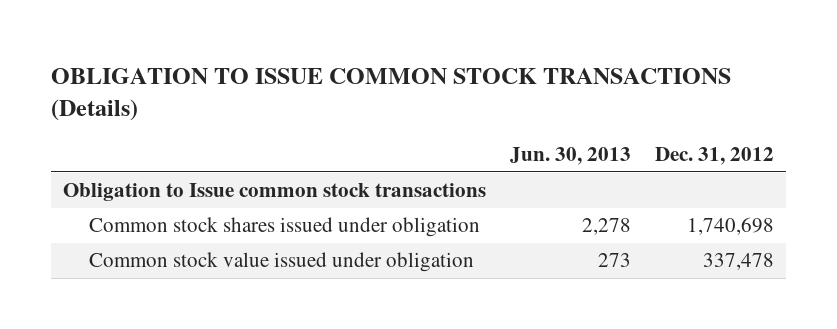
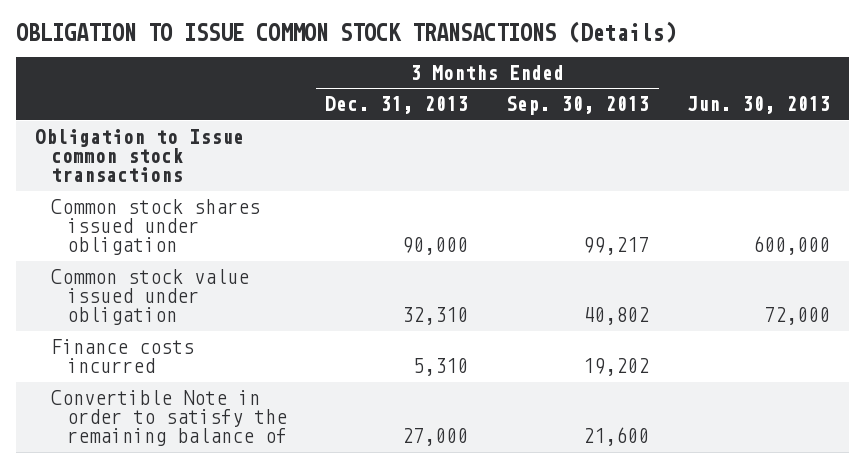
- | Jun. 30, 2013 | Dec. 31, 2012
+ | 3 Months Ended Dec. 31, 2013 | 3 Months Ended Sep. 30, 2013 | Jun. 30, 2013
- Common stock shares issued under obligation | 2,278 | 1,740,698
- Common stock value issued under obligation | 273 | 337,478
+ Common stock shares issued under obligation | 90,000 | 99,217 | 600,000
+ Common stock value issued under obligation | 32,310 | 40,802 | 72,000
+ Finance costs incurred | 5,310 | 19,202 |
+ Convertible Note in order to satisfy the remaining balance of | 27,000 | 21,600 |

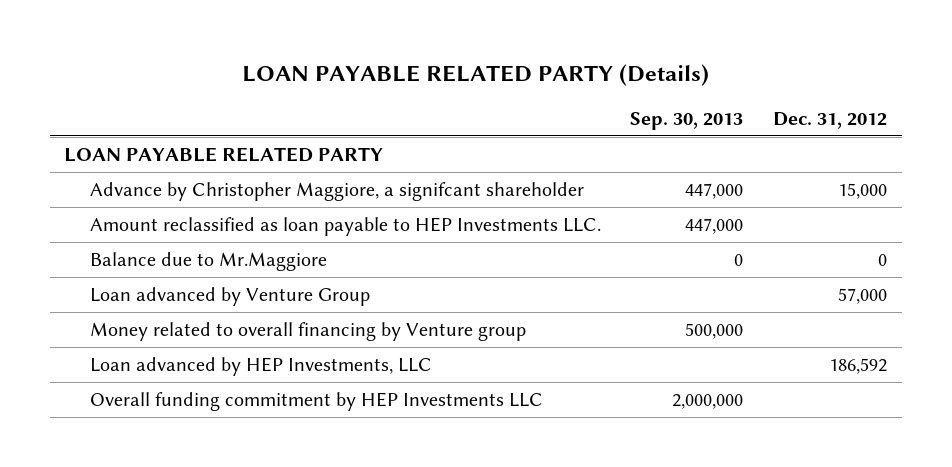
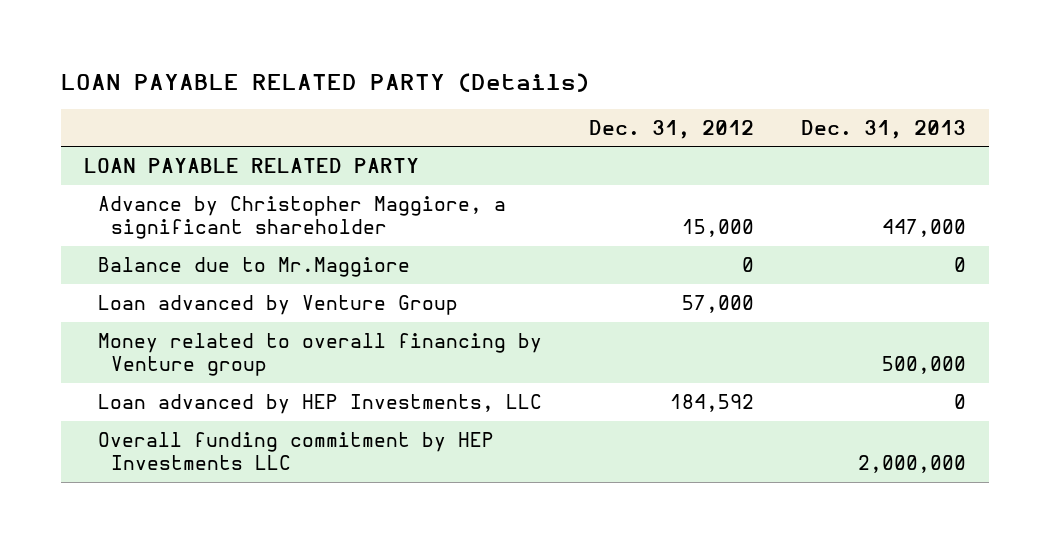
- | Sep. 30, 2013 | Dec. 31, 2012
+ | Dec. 31, 2012 | Dec. 31, 2013
- Advance by Christopher Maggiore, a signifcant shareholder | 447,000 | 15,000
- Amount reclassified as loan payable to HEP Investments LLC. | 447,000 |
+ Advance by Christopher Maggiore, a significant shareholder | 15,000 | 447,000
- Loan advanced by HEP Investments, LLC | | 186,592
+ Loan advanced by HEP Investments, LLC | 184,592 | 0

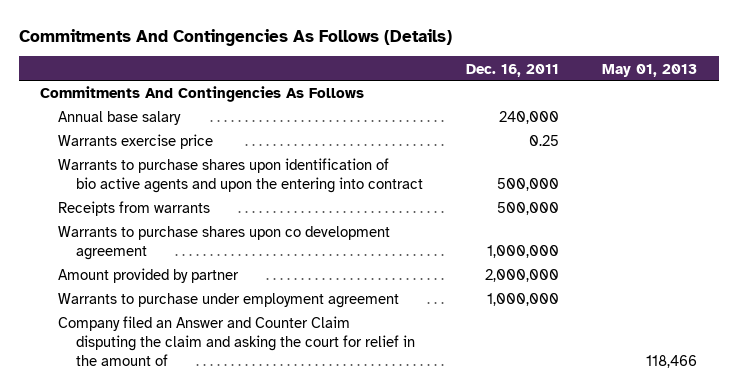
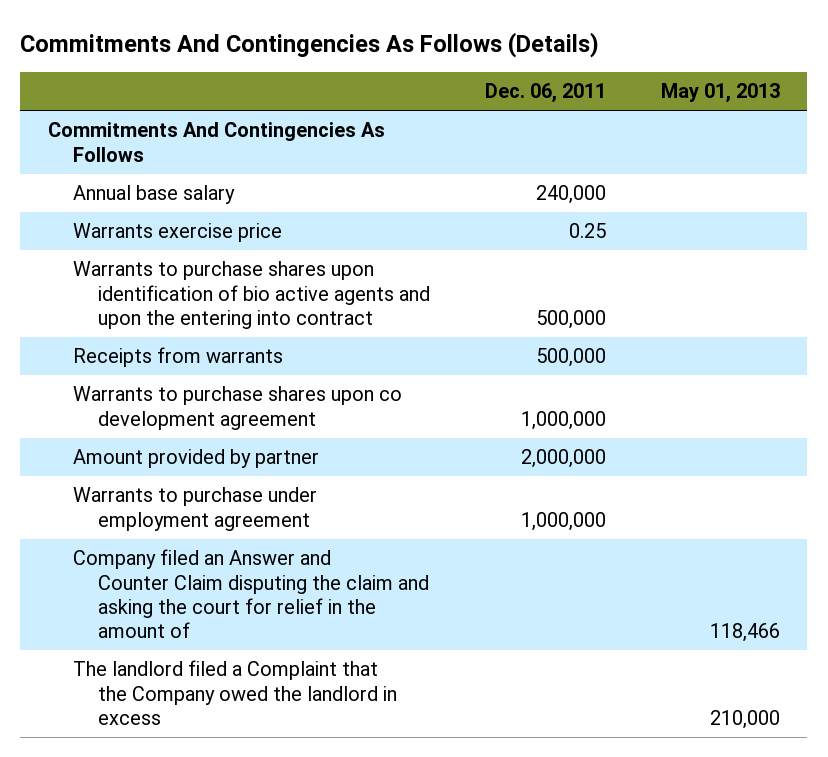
- | Dec. 16, 2011 | May 01, 2013
+ | Dec. 06, 2011 | May 01, 2013
+ The landlord filed a Complaint that the Company owed the landlord in excess | | 210,000

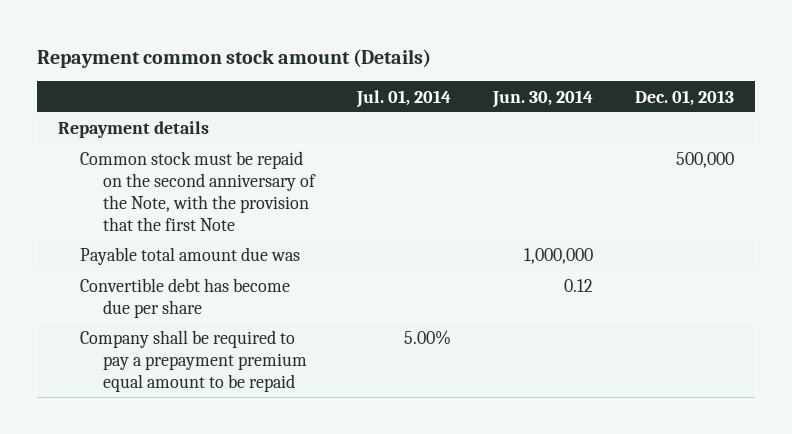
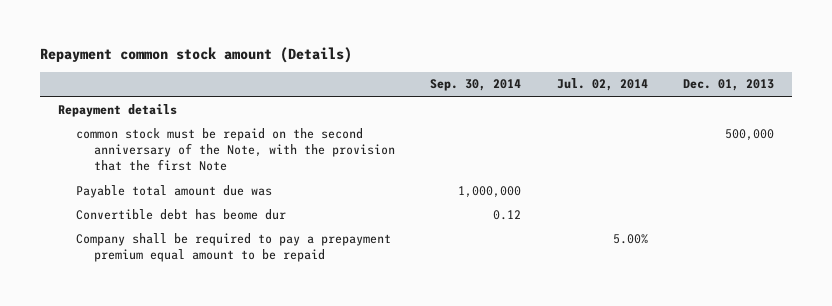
- | Jul. 01, 2014 | Jun. 30, 2014 | Dec. 01, 2013
+ | Sep. 30, 2014 | Jul. 02, 2014 | Dec. 01, 2013
- Common stock must be repaid on the second anniversary of the Note, with the provision that the first Note | | | 500,000
+ common stock must be repaid on the second anniversary of the Note, with the provision that the first Note | | | 500,000
- Convertible debt has become due per share | | 0.12 |
+ Convertible debt has beome dur | 0.12 | |

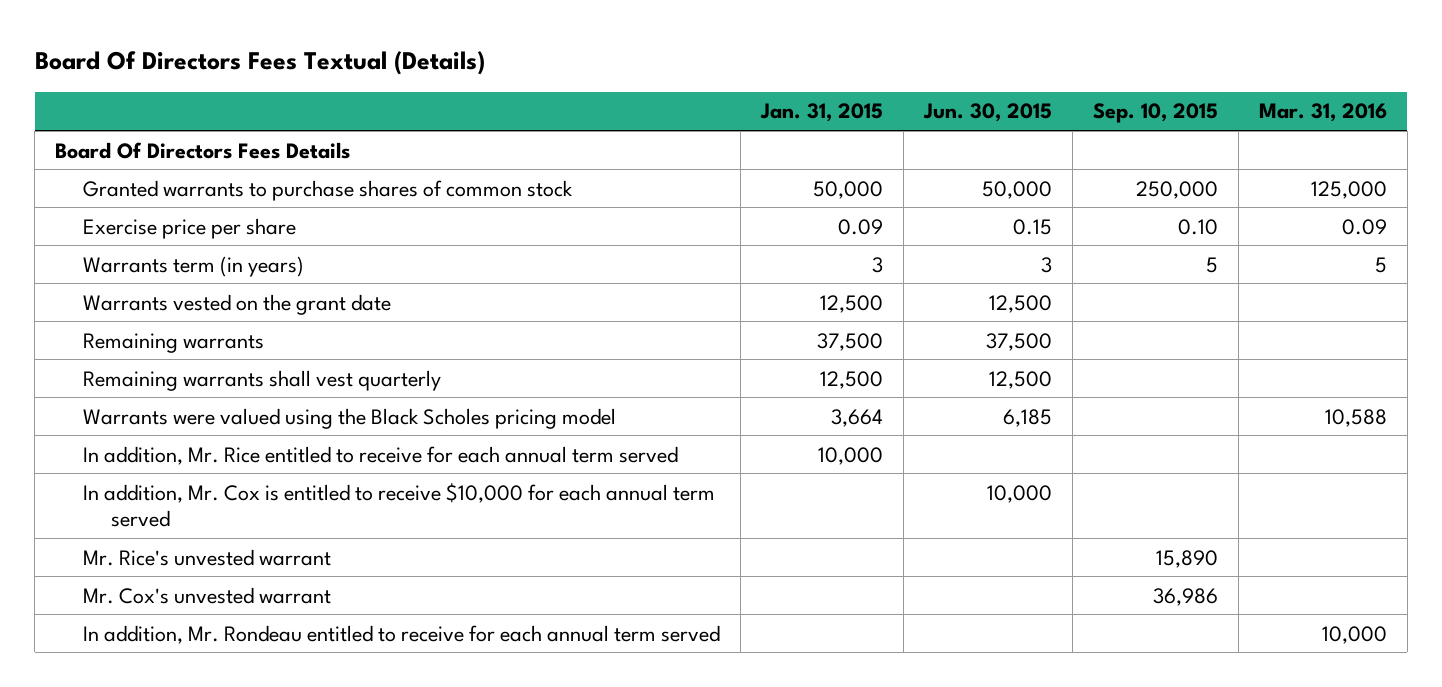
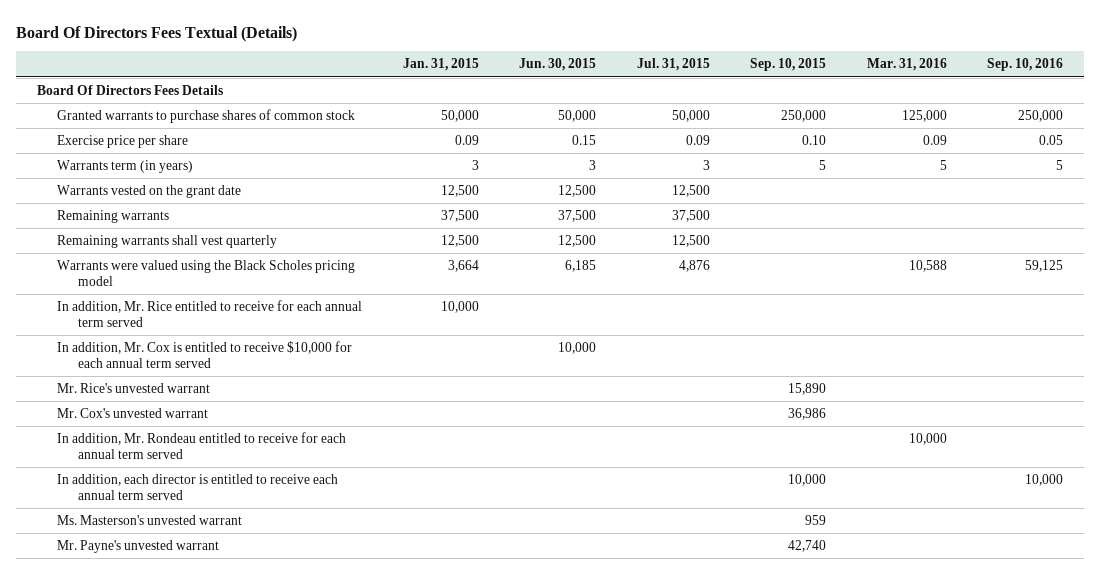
- | Jan. 31, 2015 | Jun. 30, 2015 | Sep. 10, 2015 | Mar. 31, 2016
+ | Jan. 31, 2015 | Jun. 30, 2015 | Jul. 31, 2015 | Sep. 10, 2015 | Mar. 31, 2016 | Sep. 10, 2016
+ In addition, each director is entitled to receive each annual term served | | | | 10,000 | | 10,000
+ Ms. Masterson's unvested warrant | | | | 959 | |
+ Mr. Payne's unvested warrant | | | | 42,740 | |

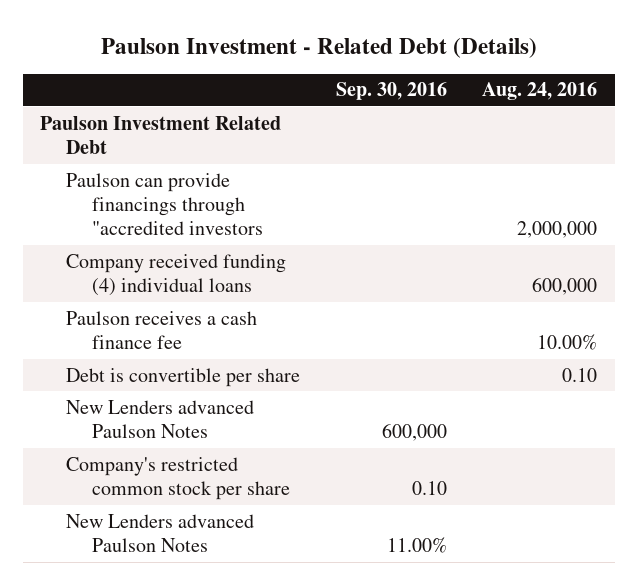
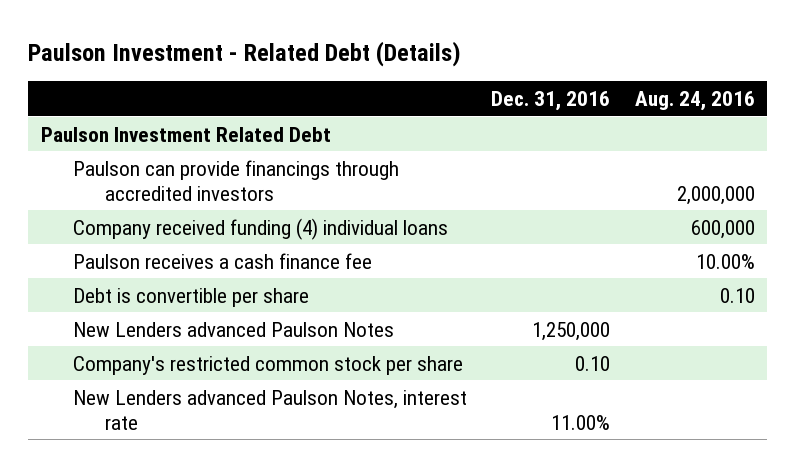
- | Sep. 30, 2016 | Aug. 24, 2016
+ | Dec. 31, 2016 | Aug. 24, 2016
- Paulson can provide financings through "accredited investors | | 2,000,000
+ Paulson can provide financings through accredited investors | | 2,000,000
- New Lenders advanced Paulson Notes | 11.00% |
+ New Lenders advanced Paulson Notes, interest rate | 11.00% |

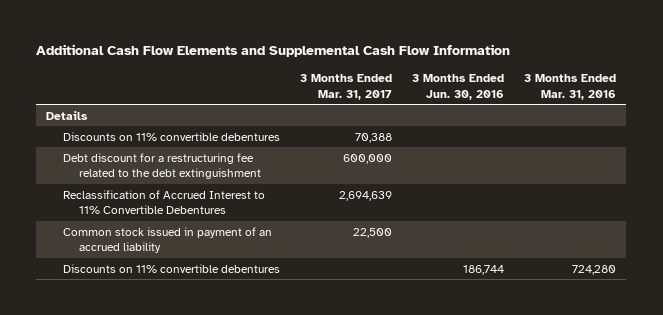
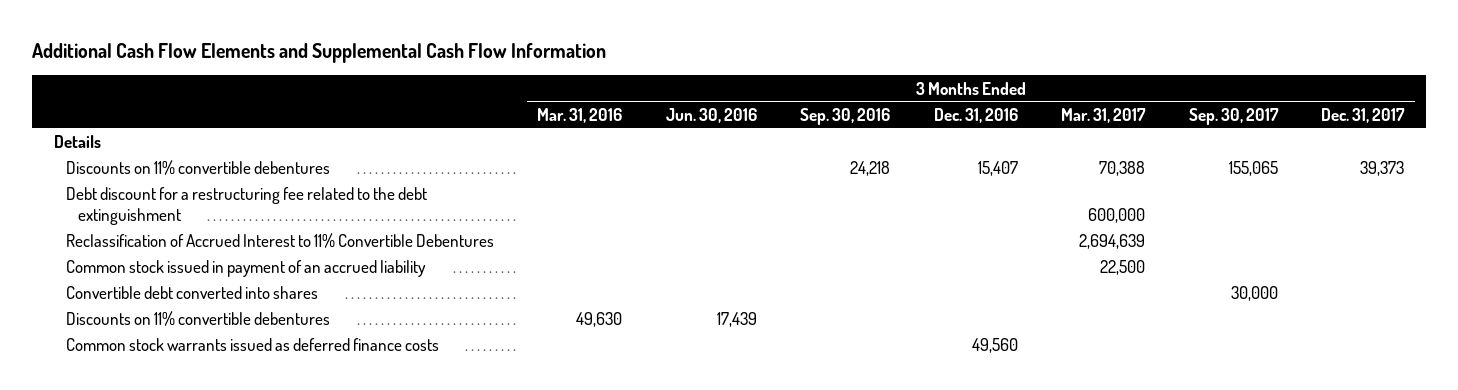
- | 3 Months Ended Mar. 31, 2017 | 3 Months Ended Jun. 30, 2016 | 3 Months Ended Mar. 31, 2016
+ | 3 Months Ended Mar. 31, 2016 | 3 Months Ended Jun. 30, 2016 | 3 Months Ended Sep. 30, 2016 | 3 Months Ended Dec. 31, 2016 | 3 Months Ended Mar. 31, 2017 | 3 Months Ended Sep. 30, 2017 | 3 Months Ended Dec. 31, 2017
- Discounts on 11% convertible debentures | | 186,744 | 724,280
+ Convertible debt converted into shares | | | | | | 30,000 |
+ Discounts on 11% convertible debentures | 49,630 | 17,439 | | | | |
+ Common stock warrants issued as deferred finance costs | | | | 49,560 | | |

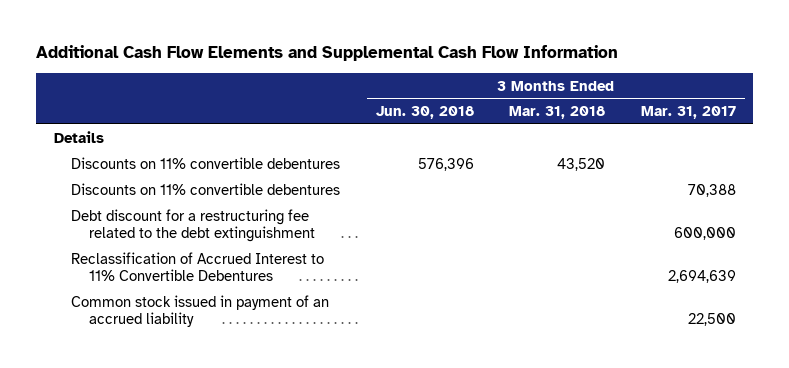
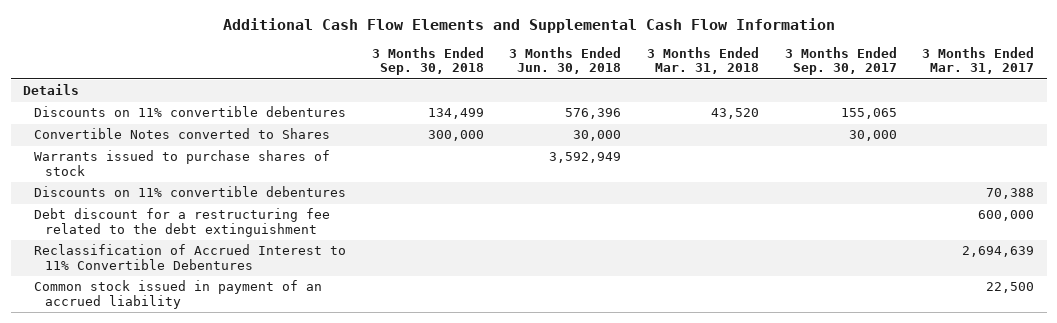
- | 3 Months Ended Jun. 30, 2018 | 3 Months Ended Mar. 31, 2018 | 3 Months Ended Mar. 31, 2017
+ | 3 Months Ended Sep. 30, 2018 | 3 Months Ended Jun. 30, 2018 | 3 Months Ended Mar. 31, 2018 | 3 Months Ended Sep. 30, 2017 | 3 Months Ended Mar. 31, 2017
+ Convertible Notes converted to Shares | 300,000 | 30,000 | | 30,000 |
+ Warrants issued to purchase shares of stock | | 3,592,949 | | |

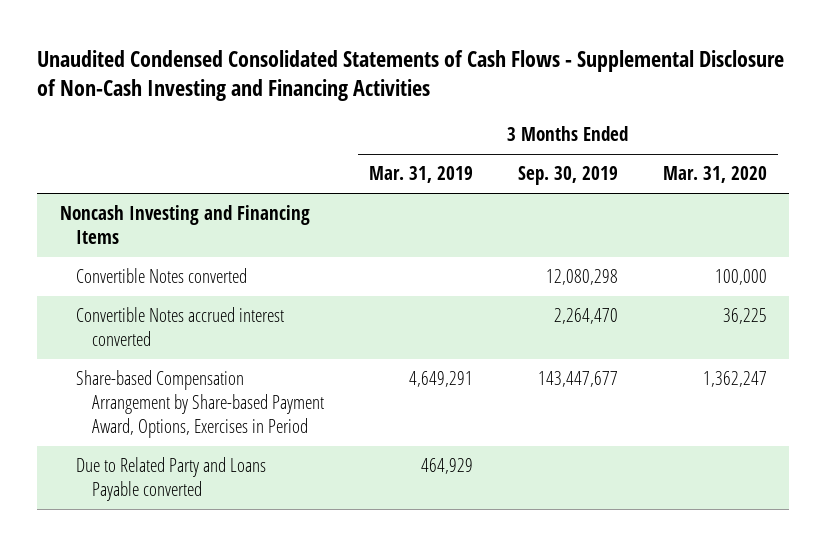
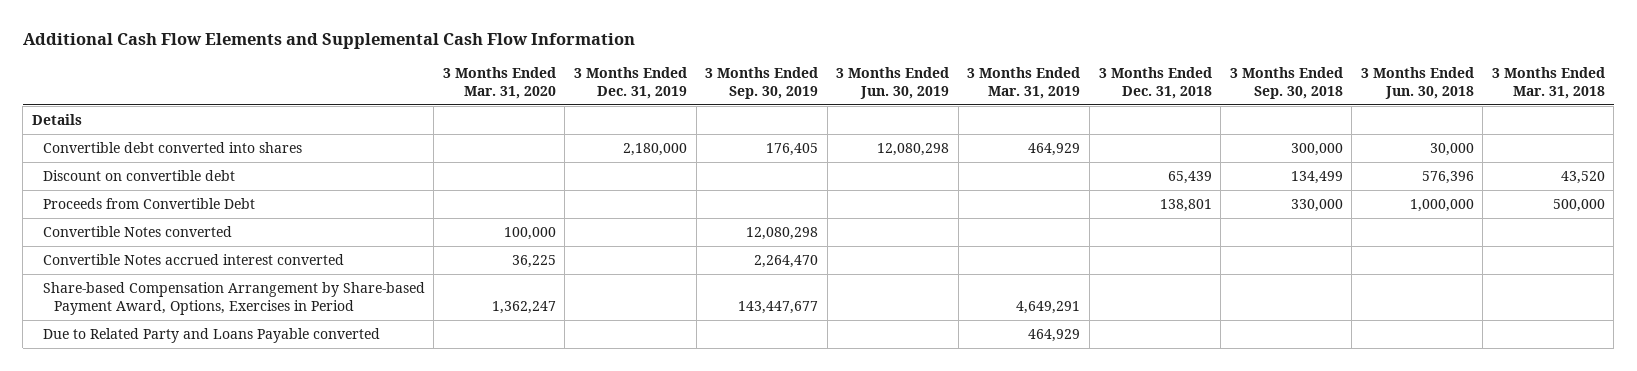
- Unaudited Condensed Consolidated Statements of Cash Flows - Supplemental Disclosure of Non-Cash Investing and Financing Activities
+ Additional Cash Flow Elements and Supplemental Cash Flow Information
- | 3 Months Ended Mar. 31, 2019 | 3 Months Ended Sep. 30, 2019 | 3 Months Ended Mar. 31, 2020
+ | 3 Months Ended Mar. 31, 2020 | 3 Months Ended Dec. 31, 2019 | 3 Months Ended Sep. 30, 2019 | 3 Months Ended Jun. 30, 2019 | 3 Months Ended Mar. 31, 2019 | 3 Months Ended Dec. 31, 2018 | 3 Months Ended Sep. 30, 2018 | 3 Months Ended Jun. 30, 2018 | 3 Months Ended Mar. 31, 2018
- Noncash Investing and Financing Items
+ Details
+ Convertible debt converted into shares | | 2,180,000 | 176,405 | 12,080,298 | 464,929 | | 300,000 | 30,000 |
+ Discount on convertible debt | | | | | | 65,439 | 134,499 | 576,396 | 43,520
+ Proceeds from Convertible Debt | | | | | | 138,801 | 330,000 | 1,000,000 | 500,000

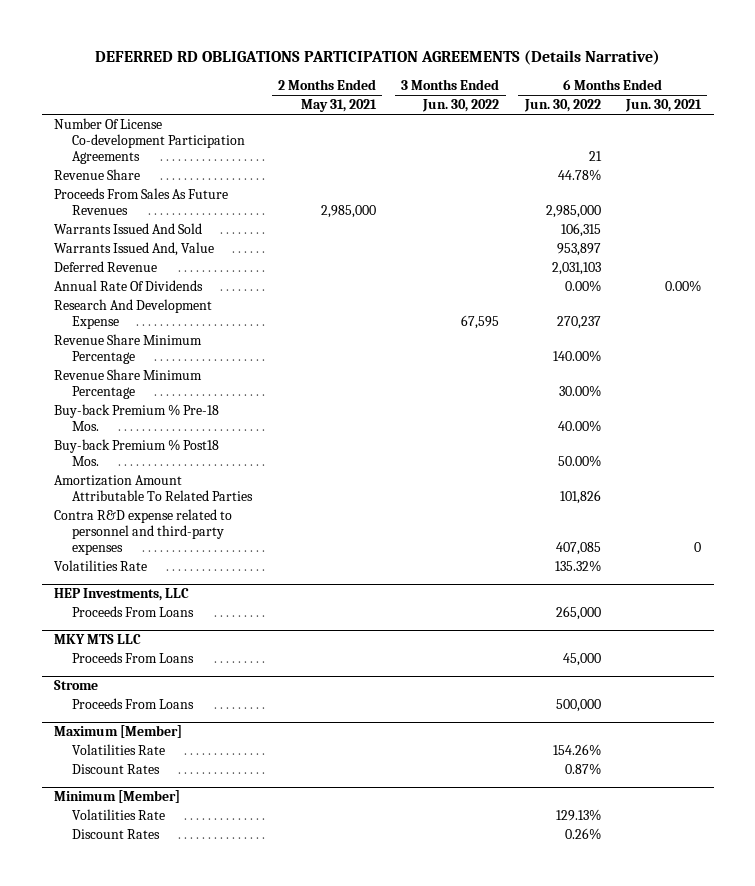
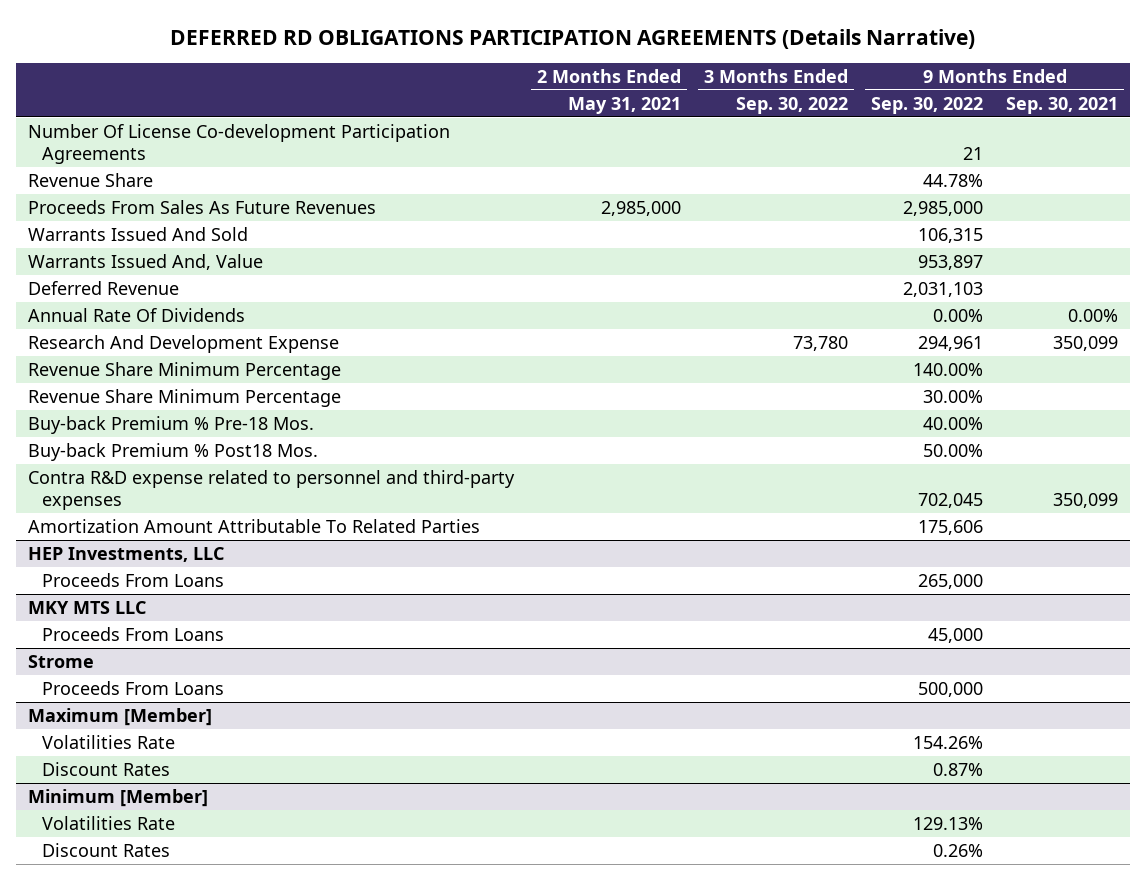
- | 2 Months Ended May 31, 2021 | 3 Months Ended Jun. 30, 2022 | 6 Months Ended Jun. 30, 2022 | 6 Months Ended Jun. 30, 2021
+ | 2 Months Ended May 31, 2021 | 3 Months Ended Sep. 30, 2022 | 9 Months Ended Sep. 30, 2022 | 9 Months Ended Sep. 30, 2021
- Volatilities Rate | | | 135.32% |
moved down: Amortization Amount Attributable To Related Parties | | | 175,606 |

